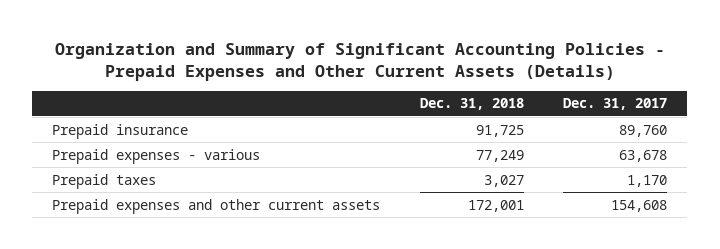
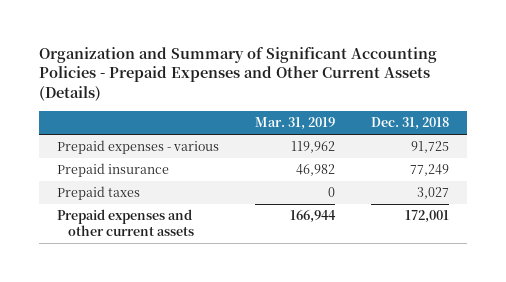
- | Dec. 31, 2018 | Dec. 31, 2017
+ | Mar. 31, 2019 | Dec. 31, 2018
- Prepaid insurance | 91,725 | 89,760
- Prepaid expenses - various | 77,249 | 63,678
+ Prepaid expenses - various | 119,962 | 91,725
+ Prepaid insurance | 46,982 | 77,249

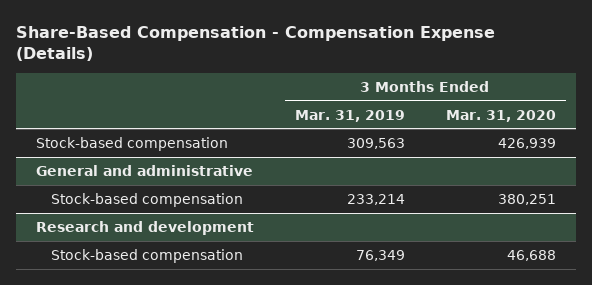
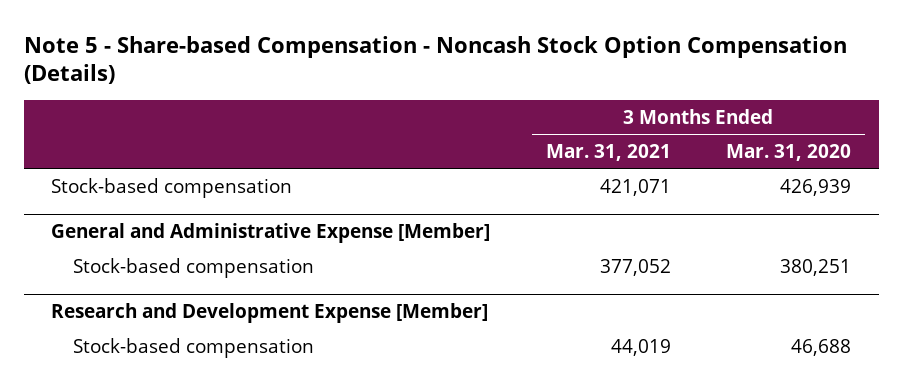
- Share-Based Compensation - Compensation Expense (Details)
+ Note 5 - Share-based Compensation - Noncash Stock Option Compensation (Details)
- | 3 Months Ended Mar. 31, 2019 | 3 Months Ended Mar. 31, 2020
+ | 3 Months Ended Mar. 31, 2021 | 3 Months Ended Mar. 31, 2020
- General and administrative
+ General and Administrative Expense [Member]
- Research and development
+ Research and Development Expense [Member]

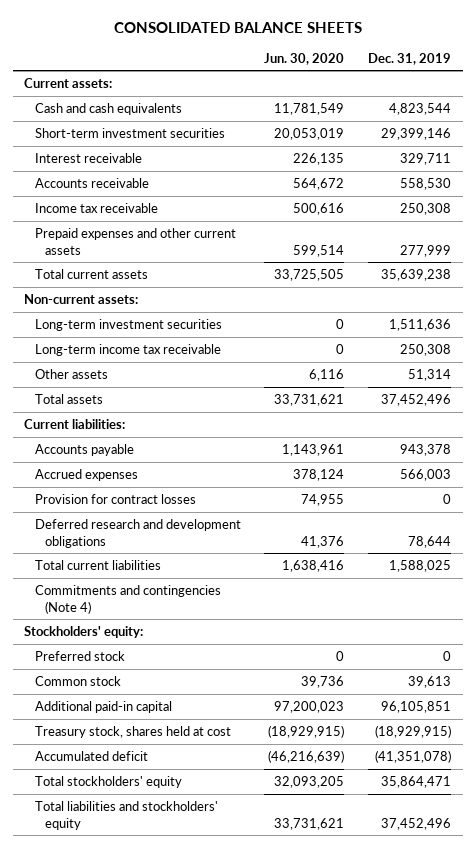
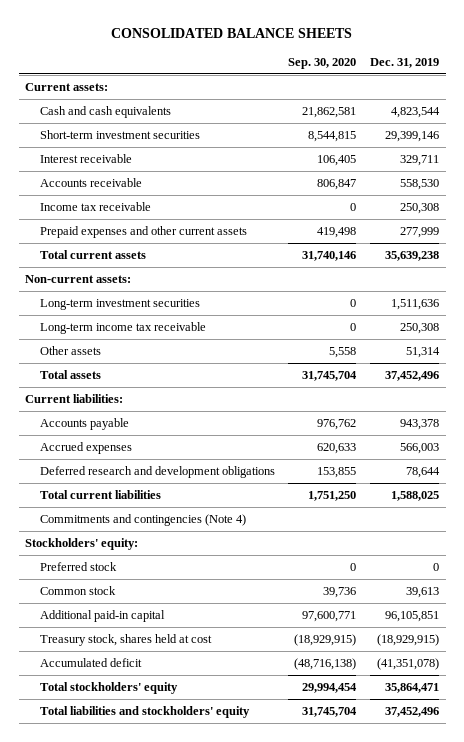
- | Jun. 30, 2020 | Dec. 31, 2019
+ | Sep. 30, 2020 | Dec. 31, 2019
- Provision for contract losses | 74,955 | 0

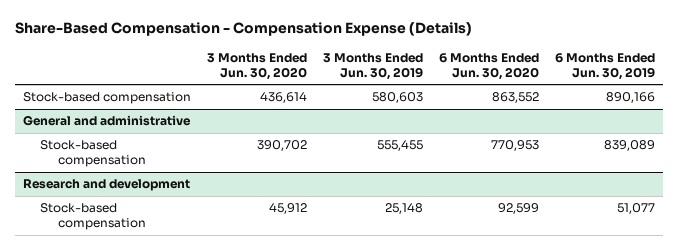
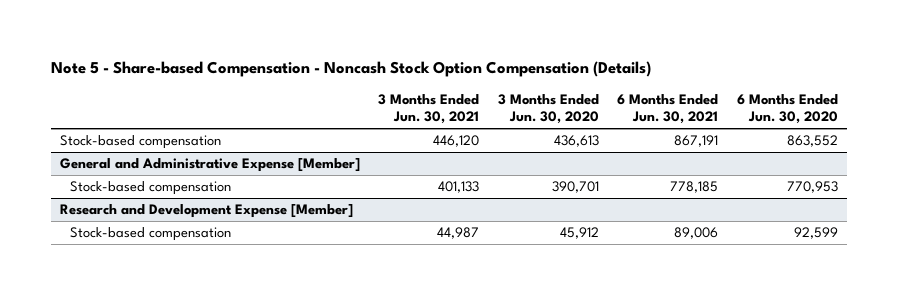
- Share-Based Compensation - Compensation Expense (Details)
+ Note 5 - Share-based Compensation - Noncash Stock Option Compensation (Details)
- | 3 Months Ended Jun. 30, 2020 | 3 Months Ended Jun. 30, 2019 | 6 Months Ended Jun. 30, 2020 | 6 Months Ended Jun. 30, 2019
+ | 3 Months Ended Jun. 30, 2021 | 3 Months Ended Jun. 30, 2020 | 6 Months Ended Jun. 30, 2021 | 6 Months Ended Jun. 30, 2020
- Stock-based compensation | 436,614 | 580,603 | 863,552 | 890,166
- General and administrative
- Stock-based compensation | 390,702 | 555,455 | 770,953 | 839,089
- Research and development
+ Stock-based compensation | 446,120 | 436,613 | 867,191 | 863,552
+ General and Administrative Expense [Member]
+ Stock-based compensation | 401,133 | 390,701 | 778,185 | 770,953
+ Research and Development Expense [Member]

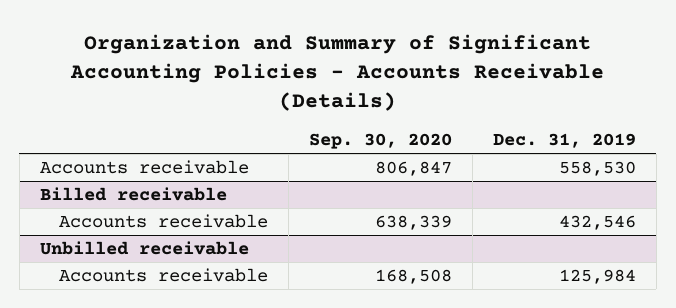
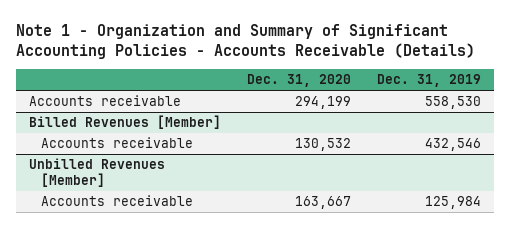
- Organization and Summary of Significant Accounting Policies - Accounts Receivable (Details)
+ Note 1 - Organization and Summary of Significant Accounting Policies - Accounts Receivable (Details)
- | Sep. 30, 2020 | Dec. 31, 2019
+ | Dec. 31, 2020 | Dec. 31, 2019
- Billed receivable
+ Billed Revenues [Member]
- Unbilled receivable
+ Unbilled Revenues [Member]

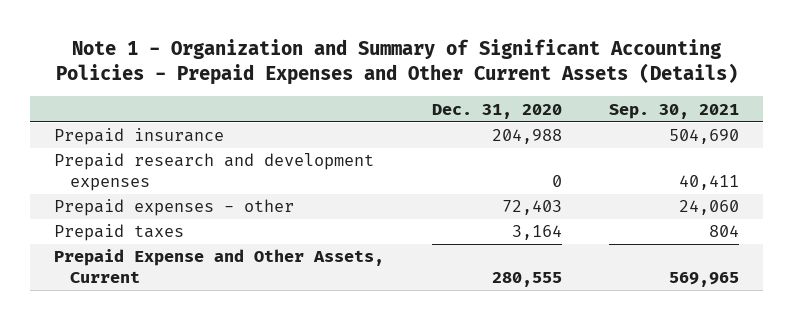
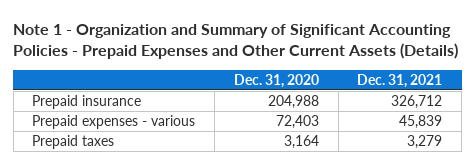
- | Dec. 31, 2020 | Sep. 30, 2021
+ | Dec. 31, 2020 | Dec. 31, 2021
- Prepaid research and development expenses | 0 | 40,411
- Prepaid expenses - other | 72,403 | 24,060
+ Prepaid expenses - various | 72,403 | 45,839
- Prepaid Expense and Other Assets, Current | 280,555 | 569,965

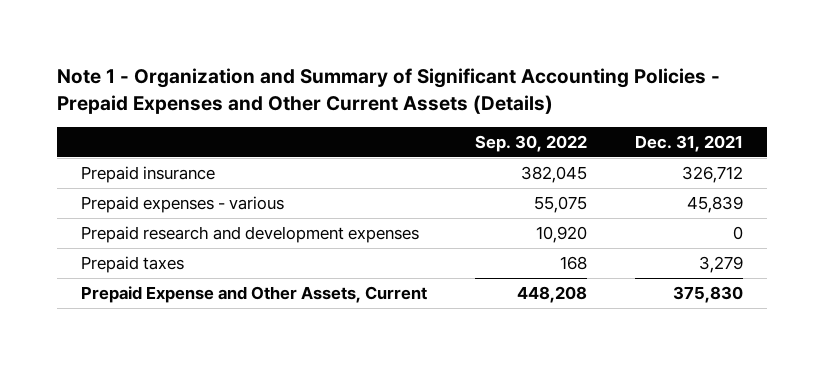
- | Dec. 31, 2020 | Dec. 31, 2021
+ | Sep. 30, 2022 | Dec. 31, 2021
+ Prepaid research and development expenses | 10,920 | 0
+ Prepaid Expense and Other Assets, Current | 448,208 | 375,830

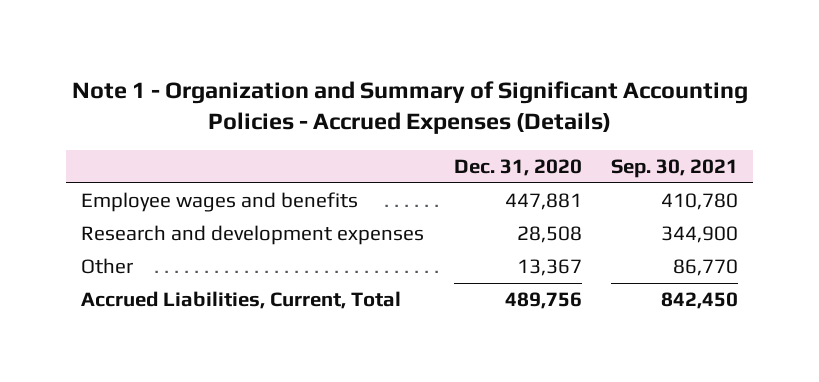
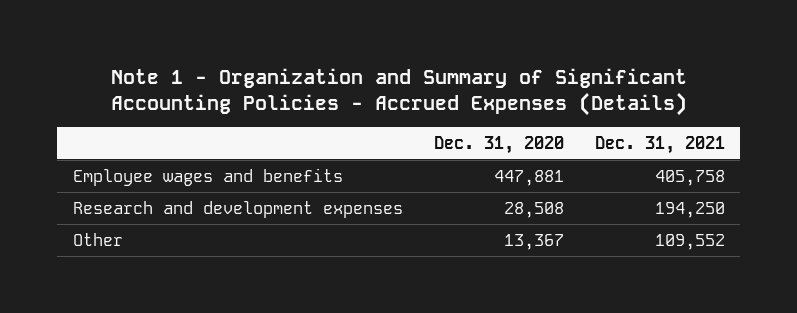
- | Dec. 31, 2020 | Sep. 30, 2021
+ | Dec. 31, 2020 | Dec. 31, 2021
- Accrued Liabilities, Current, Total | 489,756 | 842,450

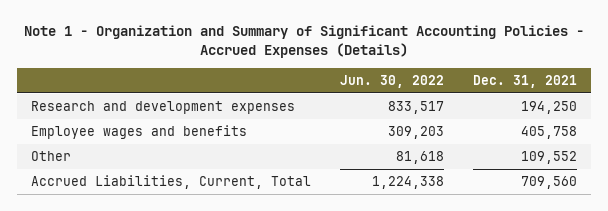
- | Dec. 31, 2020 | Dec. 31, 2021
+ | Jun. 30, 2022 | Dec. 31, 2021
moved down: Employee wages and benefits | 309,203 | 405,758
+ Accrued Liabilities, Current, Total | 1,224,338 | 709,560

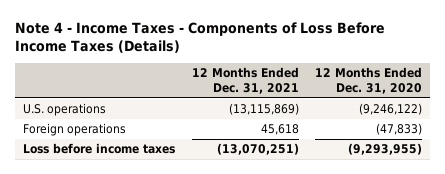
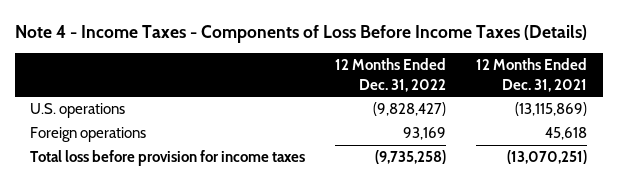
- | 12 Months Ended Dec. 31, 2021 | 12 Months Ended Dec. 31, 2020
+ | 12 Months Ended Dec. 31, 2022 | 12 Months Ended Dec. 31, 2021
- Loss before income taxes | (13,070,251) | (9,293,955)
+ Total loss before provision for income taxes | (9,735,258) | (13,070,251)

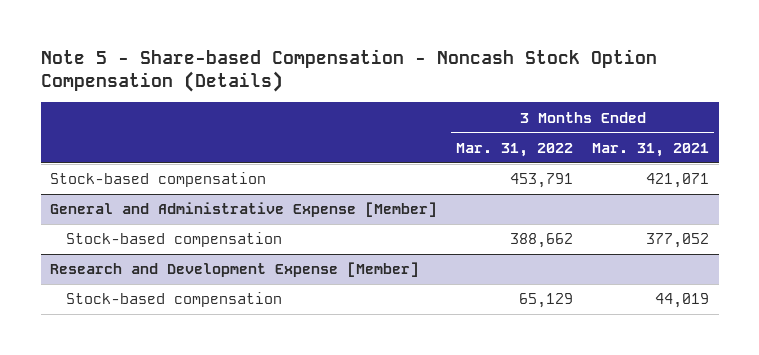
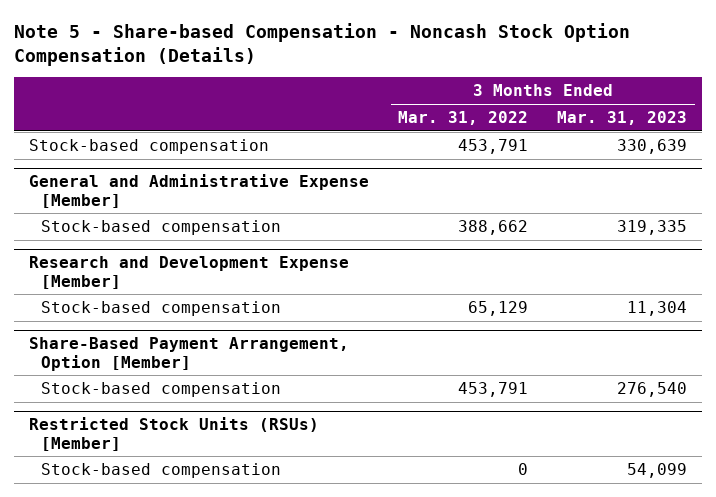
- | 3 Months Ended Mar. 31, 2022 | 3 Months Ended Mar. 31, 2021
+ | 3 Months Ended Mar. 31, 2022 | 3 Months Ended Mar. 31, 2023
+ Share-Based Payment Arrangement, Option [Member]
+ Stock-based compensation | 453,791 | 276,540
+ Restricted Stock Units (RSUs) [Member]
+ Stock-based compensation | 0 | 54,099

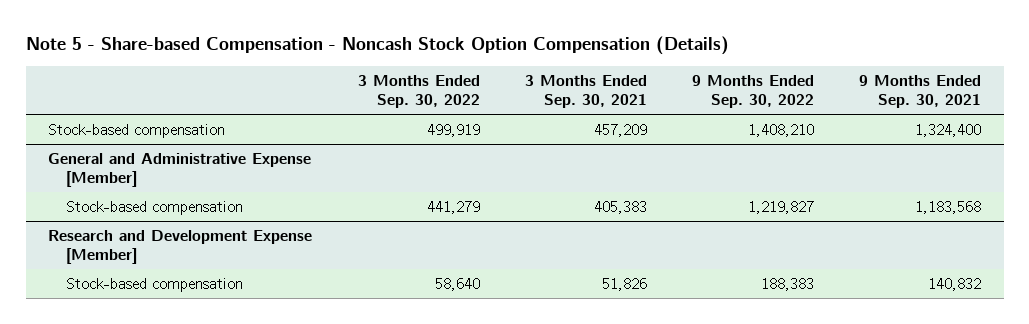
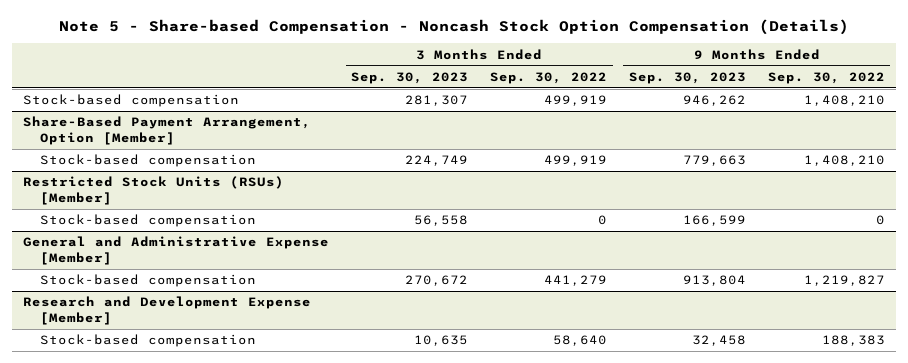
- | 3 Months Ended Sep. 30, 2022 | 3 Months Ended Sep. 30, 2021 | 9 Months Ended Sep. 30, 2022 | 9 Months Ended Sep. 30, 2021
+ | 3 Months Ended Sep. 30, 2023 | 3 Months Ended Sep. 30, 2022 | 9 Months Ended Sep. 30, 2023 | 9 Months Ended Sep. 30, 2022
+ Share-Based Payment Arrangement, Option [Member]
+ Stock-based compensation | 224,749 | 499,919 | 779,663 | 1,408,210
+ Restricted Stock Units (RSUs) [Member]
+ Stock-based compensation | 56,558 | 0 | 166,599 | 0

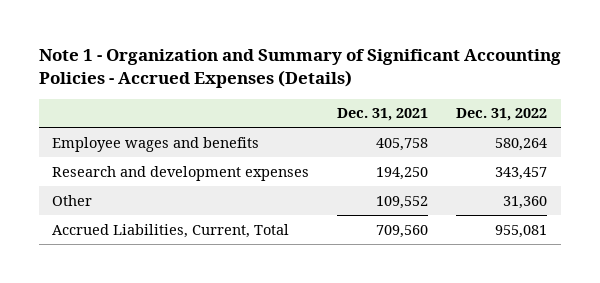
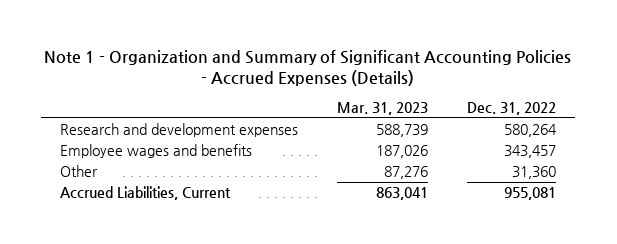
- | Dec. 31, 2021 | Dec. 31, 2022
+ | Mar. 31, 2023 | Dec. 31, 2022
- Employee wages and benefits | 405,758 | 580,264
- Research and development expenses | 194,250 | 343,457
+ Research and development expenses | 588,739 | 580,264
+ Employee wages and benefits | 187,026 | 343,457
- Accrued Liabilities, Current, Total | 709,560 | 955,081
+ Accrued Liabilities, Current | 863,041 | 955,081

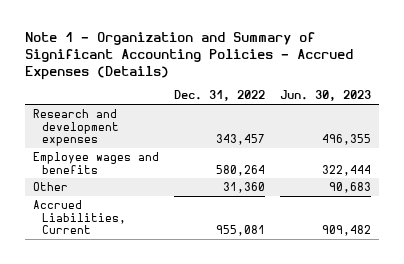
- | Mar. 31, 2023 | Dec. 31, 2022
+ | Dec. 31, 2022 | Jun. 30, 2023
- Research and development expenses | 588,739 | 580,264
- Employee wages and benefits | 187,026 | 343,457
+ Research and development expenses | 343,457 | 496,355
+ Employee wages and benefits | 580,264 | 322,444

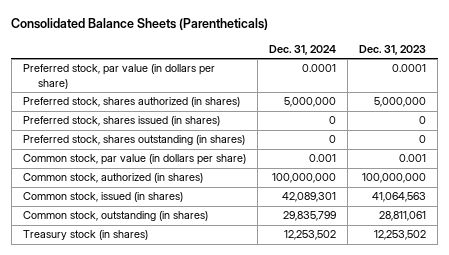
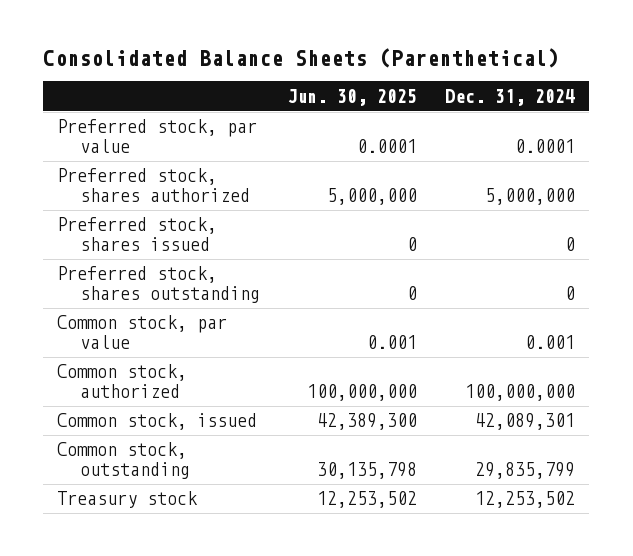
- Consolidated Balance Sheets (Parentheticals)
+ Consolidated Balance Sheets (Parenthetical)
- | Dec. 31, 2024 | Dec. 31, 2023
+ | Jun. 30, 2025 | Dec. 31, 2024
- Preferred stock, par value (in dollars per share) | 0.0001 | 0.0001
- Preferred stock, shares authorized (in shares) | 5,000,000 | 5,000,000
- Preferred stock, shares issued (in shares) | 0 | 0
- Preferred stock, shares outstanding (in shares) | 0 | 0
- Common stock, par value (in dollars per share) | 0.001 | 0.001
- Common stock, authorized (in shares) | 100,000,000 | 100,000,000
- Common stock, issued (in shares) | 42,089,301 | 41,064,563
- Common stock, outstanding (in shares) | 29,835,799 | 28,811,061
- Treasury stock (in shares) | 12,253,502 | 12,253,502
+ Preferred stock, par value | 0.0001 | 0.0001
+ Preferred stock, shares authorized | 5,000,000 | 5,000,000
+ Preferred stock, shares issued | 0 | 0
+ Preferred stock, shares outstanding | 0 | 0
+ Common stock, par value | 0.001 | 0.001
+ Common stock, authorized | 100,000,000 | 100,000,000
+ Common stock, issued | 42,389,300 | 42,089,301
+ Common stock, outstanding | 30,135,798 | 29,835,799
+ Treasury stock | 12,253,502 | 12,253,502

